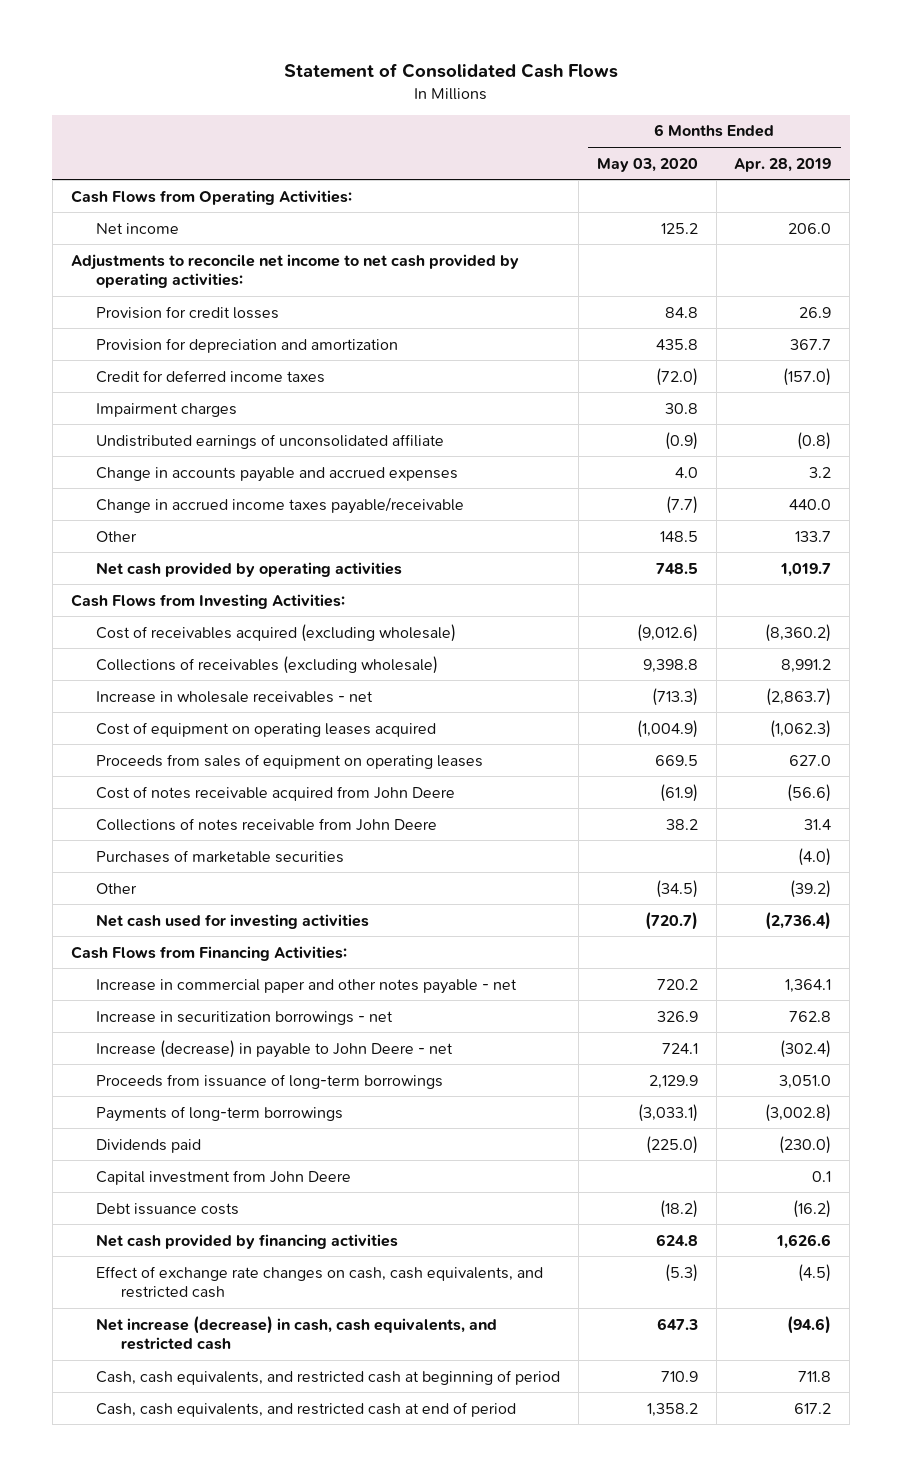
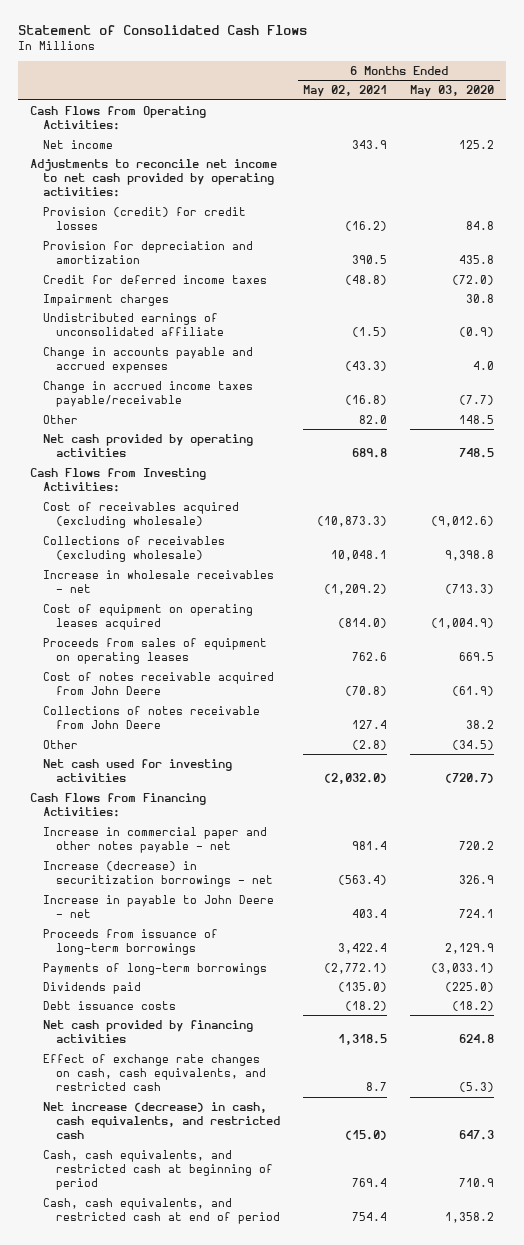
- | 6 Months Ended May 03, 2020 | 6 Months Ended Apr. 28, 2019
+ | 6 Months Ended May 02, 2021 | 6 Months Ended May 03, 2020
- Provision for credit losses | 84.8 | 26.9
+ Provision (credit) for credit losses | (16.2) | 84.8
- Purchases of marketable securities | | (4.0)
- Increase in securitization borrowings - net | 326.9 | 762.8
- Increase (decrease) in payable to John Deere - net | 724.1 | (302.4)
+ Increase (decrease) in securitization borrowings - net | (563.4) | 326.9
+ Increase in payable to John Deere - net | 403.4 | 724.1
- Capital investment from John Deere | | 0.1

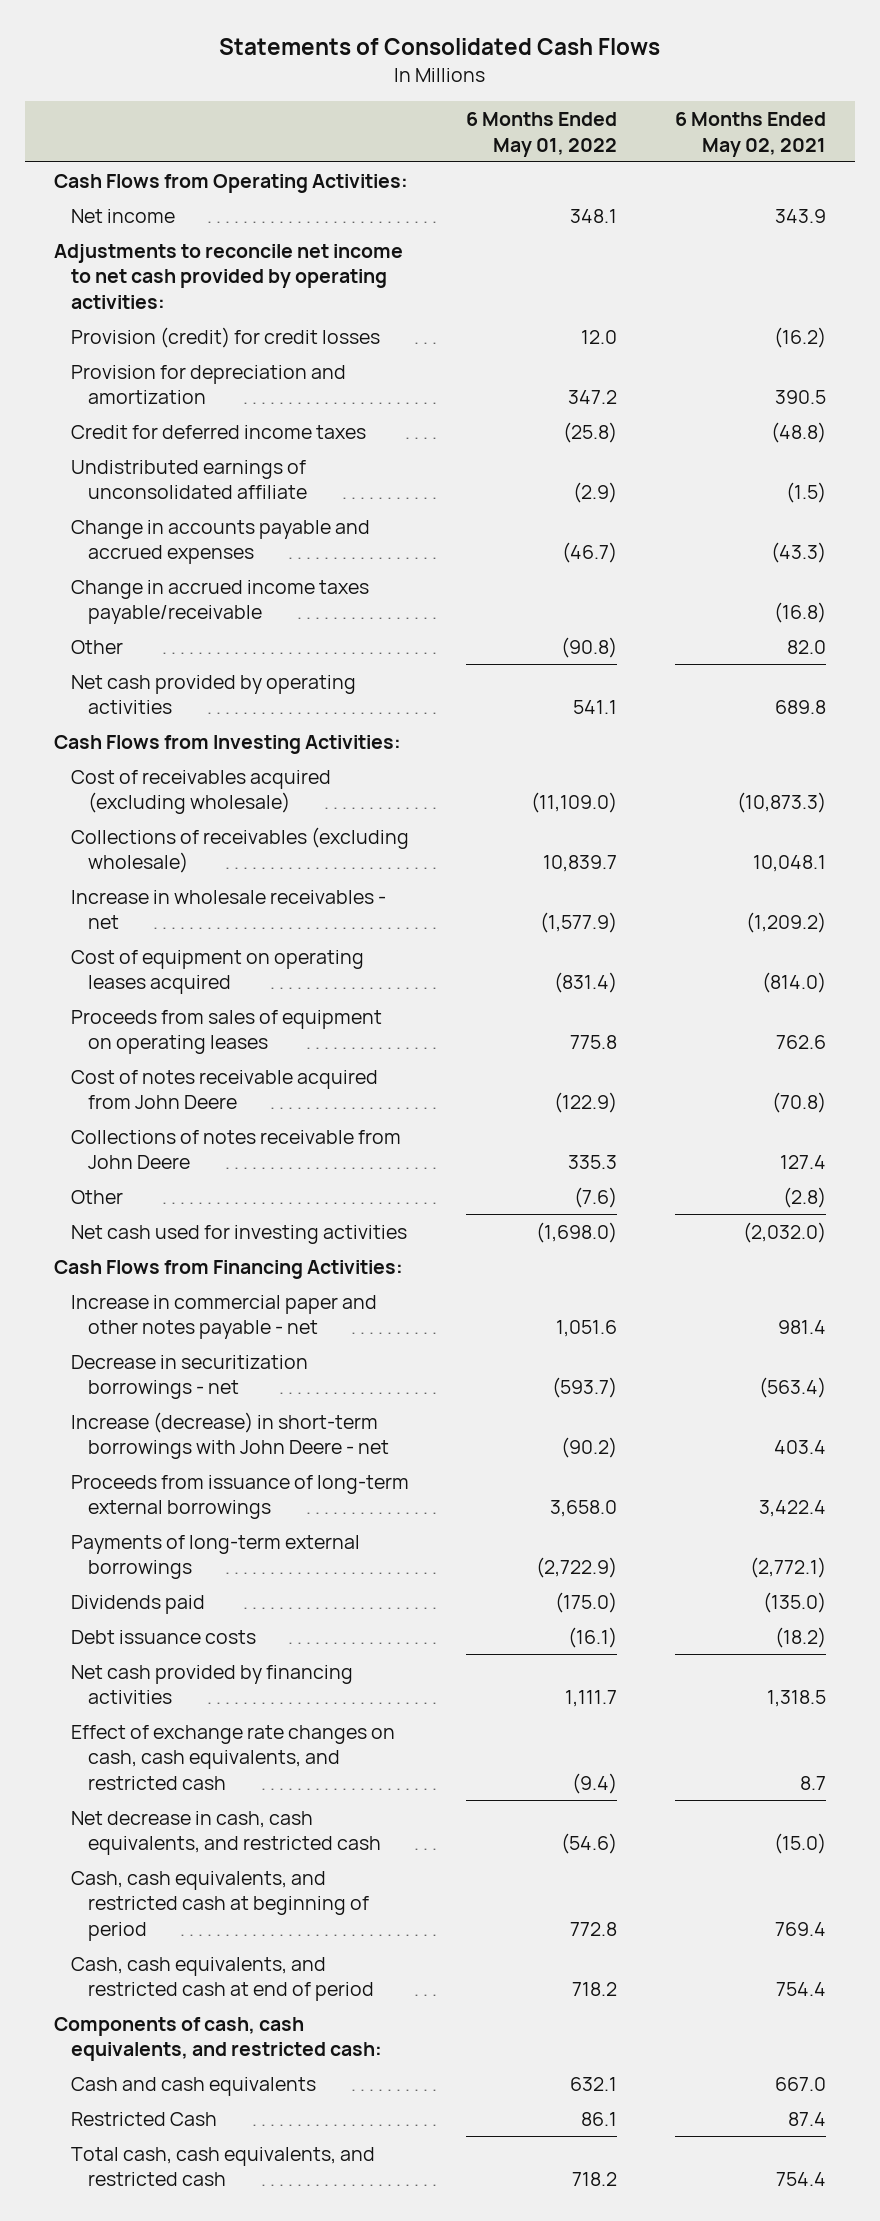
- Statement of Consolidated Cash Flows
+ Statements of Consolidated Cash Flows
- | 6 Months Ended May 02, 2021 | 6 Months Ended May 03, 2020
+ | 6 Months Ended May 01, 2022 | 6 Months Ended May 02, 2021
- Impairment charges | | 30.8
- Increase (decrease) in securitization borrowings - net | (563.4) | 326.9
- Increase in payable to John Deere - net | 403.4 | 724.1
- Proceeds from issuance of long-term borrowings | 3,422.4 | 2,129.9
- Payments of long-term borrowings | (2,772.1) | (3,033.1)
+ Decrease in securitization borrowings - net | (593.7) | (563.4)
+ Increase (decrease) in short-term borrowings with John Deere - net | (90.2) | 403.4
+ Proceeds from issuance of long-term external borrowings | 3,658.0 | 3,422.4
+ Payments of long-term external borrowings | (2,722.9) | (2,772.1)
- Net increase (decrease) in cash, cash equivalents, and restricted cash | (15.0) | 647.3
+ Net decrease in cash, cash equivalents, and restricted cash | (54.6) | (15.0)
+ Components of cash, cash equivalents, and restricted cash:
+ Cash and cash equivalents | 632.1 | 667.0
+ Restricted Cash | 86.1 | 87.4
+ Total cash, cash equivalents, and restricted cash | 718.2 | 754.4

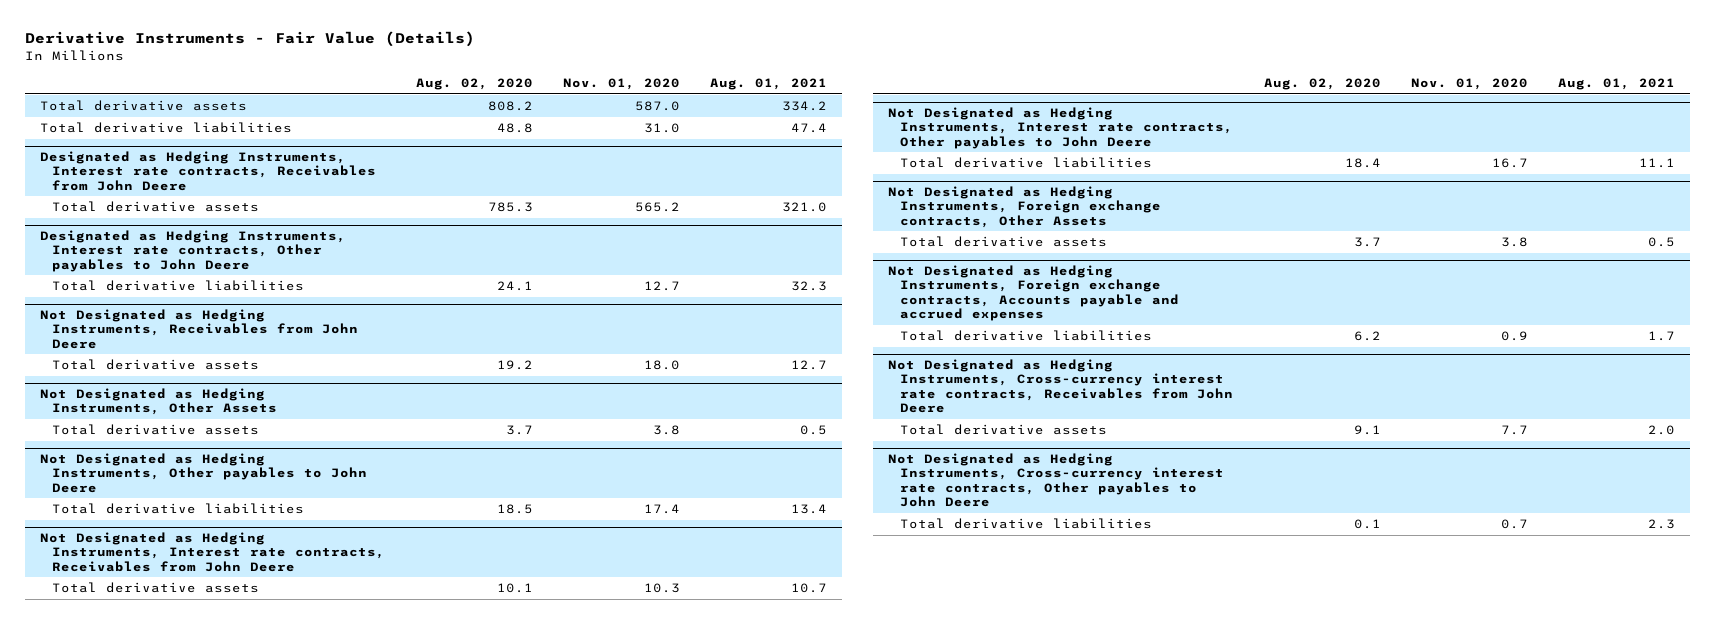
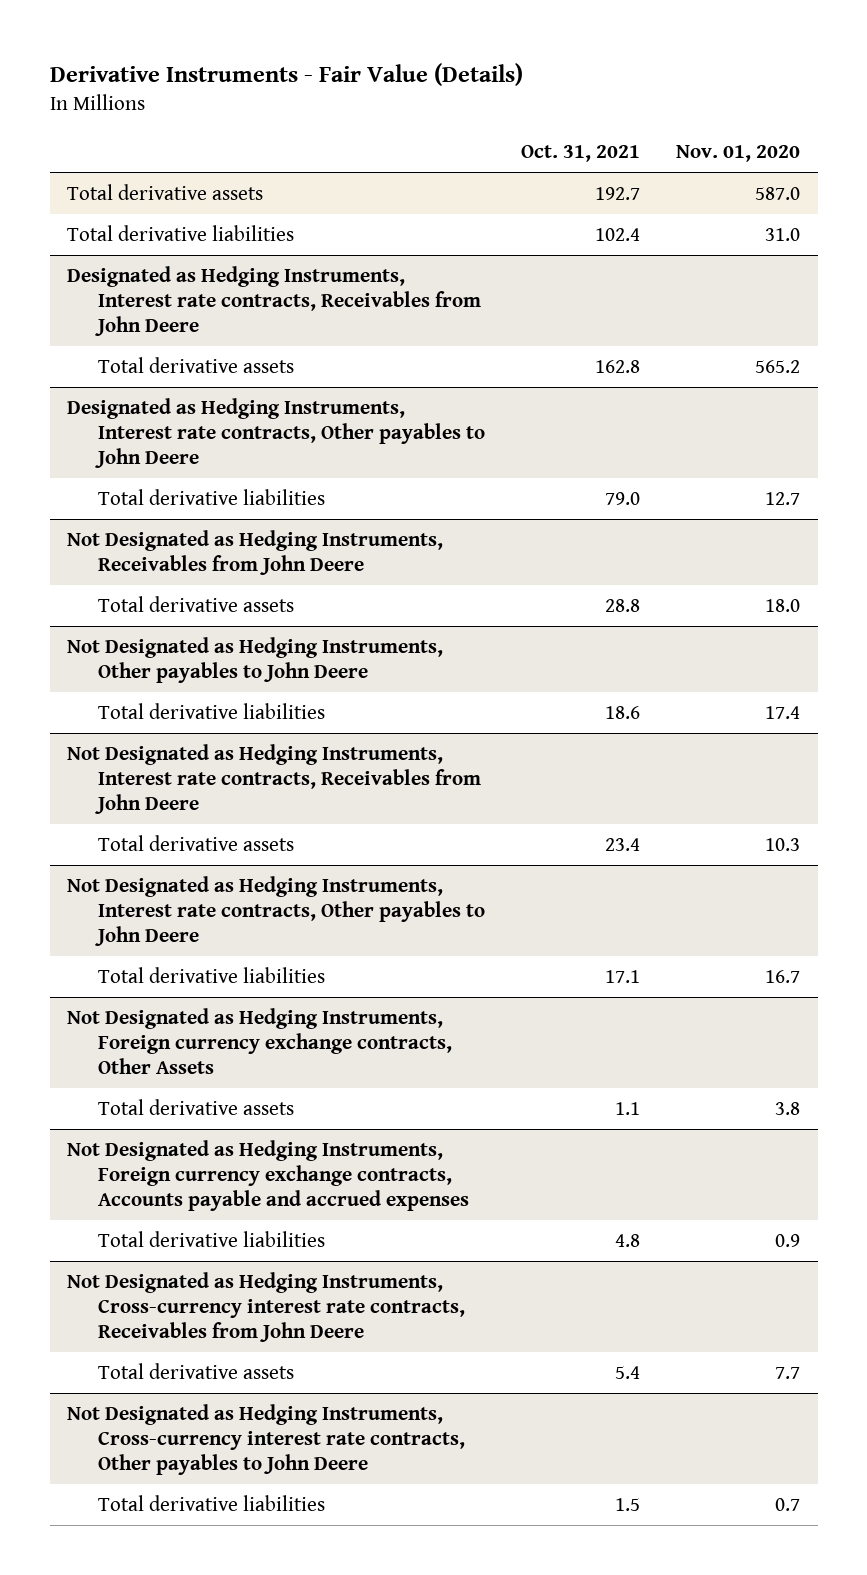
- | Aug. 02, 2020 | Nov. 01, 2020 | Aug. 01, 2021
+ | Oct. 31, 2021 | Nov. 01, 2020
- Not Designated as Hedging Instruments, Other Assets
- Total derivative assets | 3.7 | 3.8 | 0.5
- Not Designated as Hedging Instruments, Foreign exchange contracts, Other Assets
+ Not Designated as Hedging Instruments, Foreign currency exchange contracts, Other Assets
- Not Designated as Hedging Instruments, Foreign exchange contracts, Accounts payable and accrued expenses
+ Not Designated as Hedging Instruments, Foreign currency exchange contracts, Accounts payable and accrued expenses

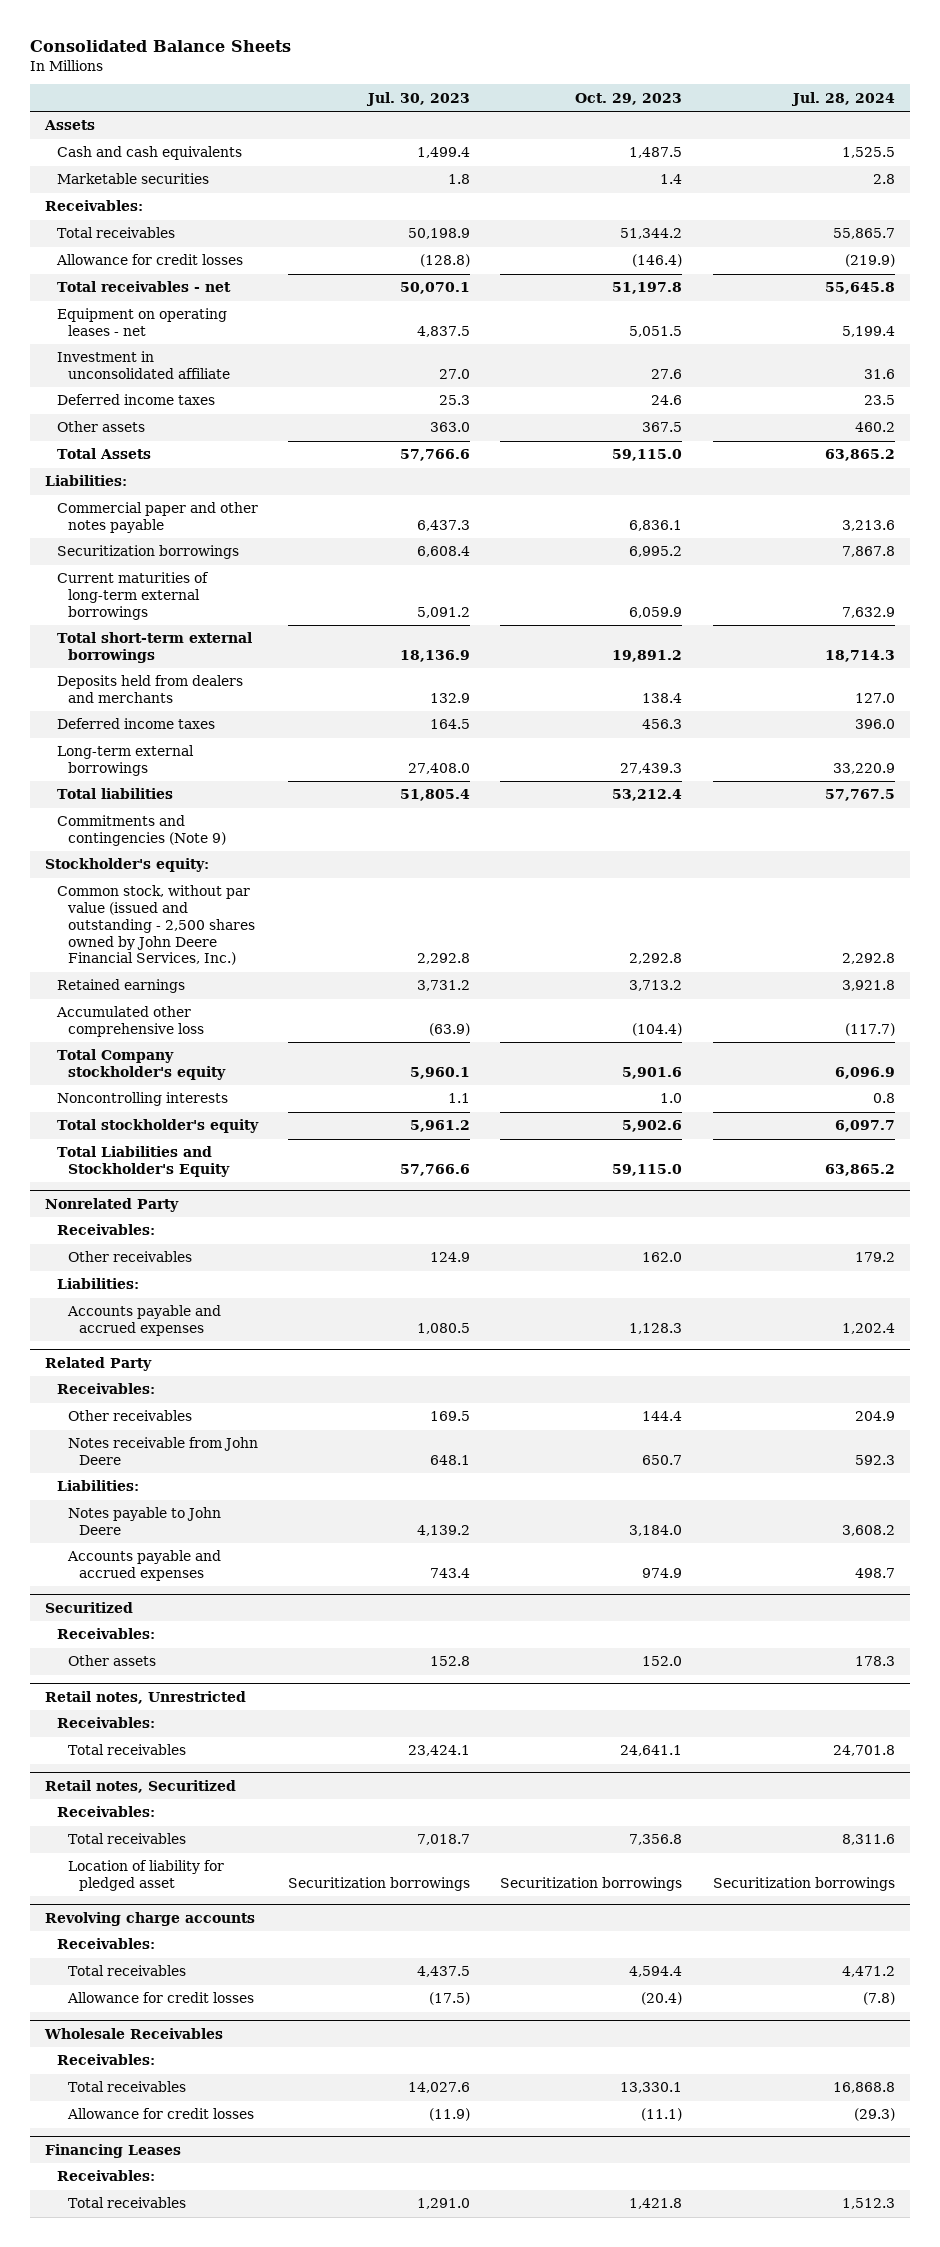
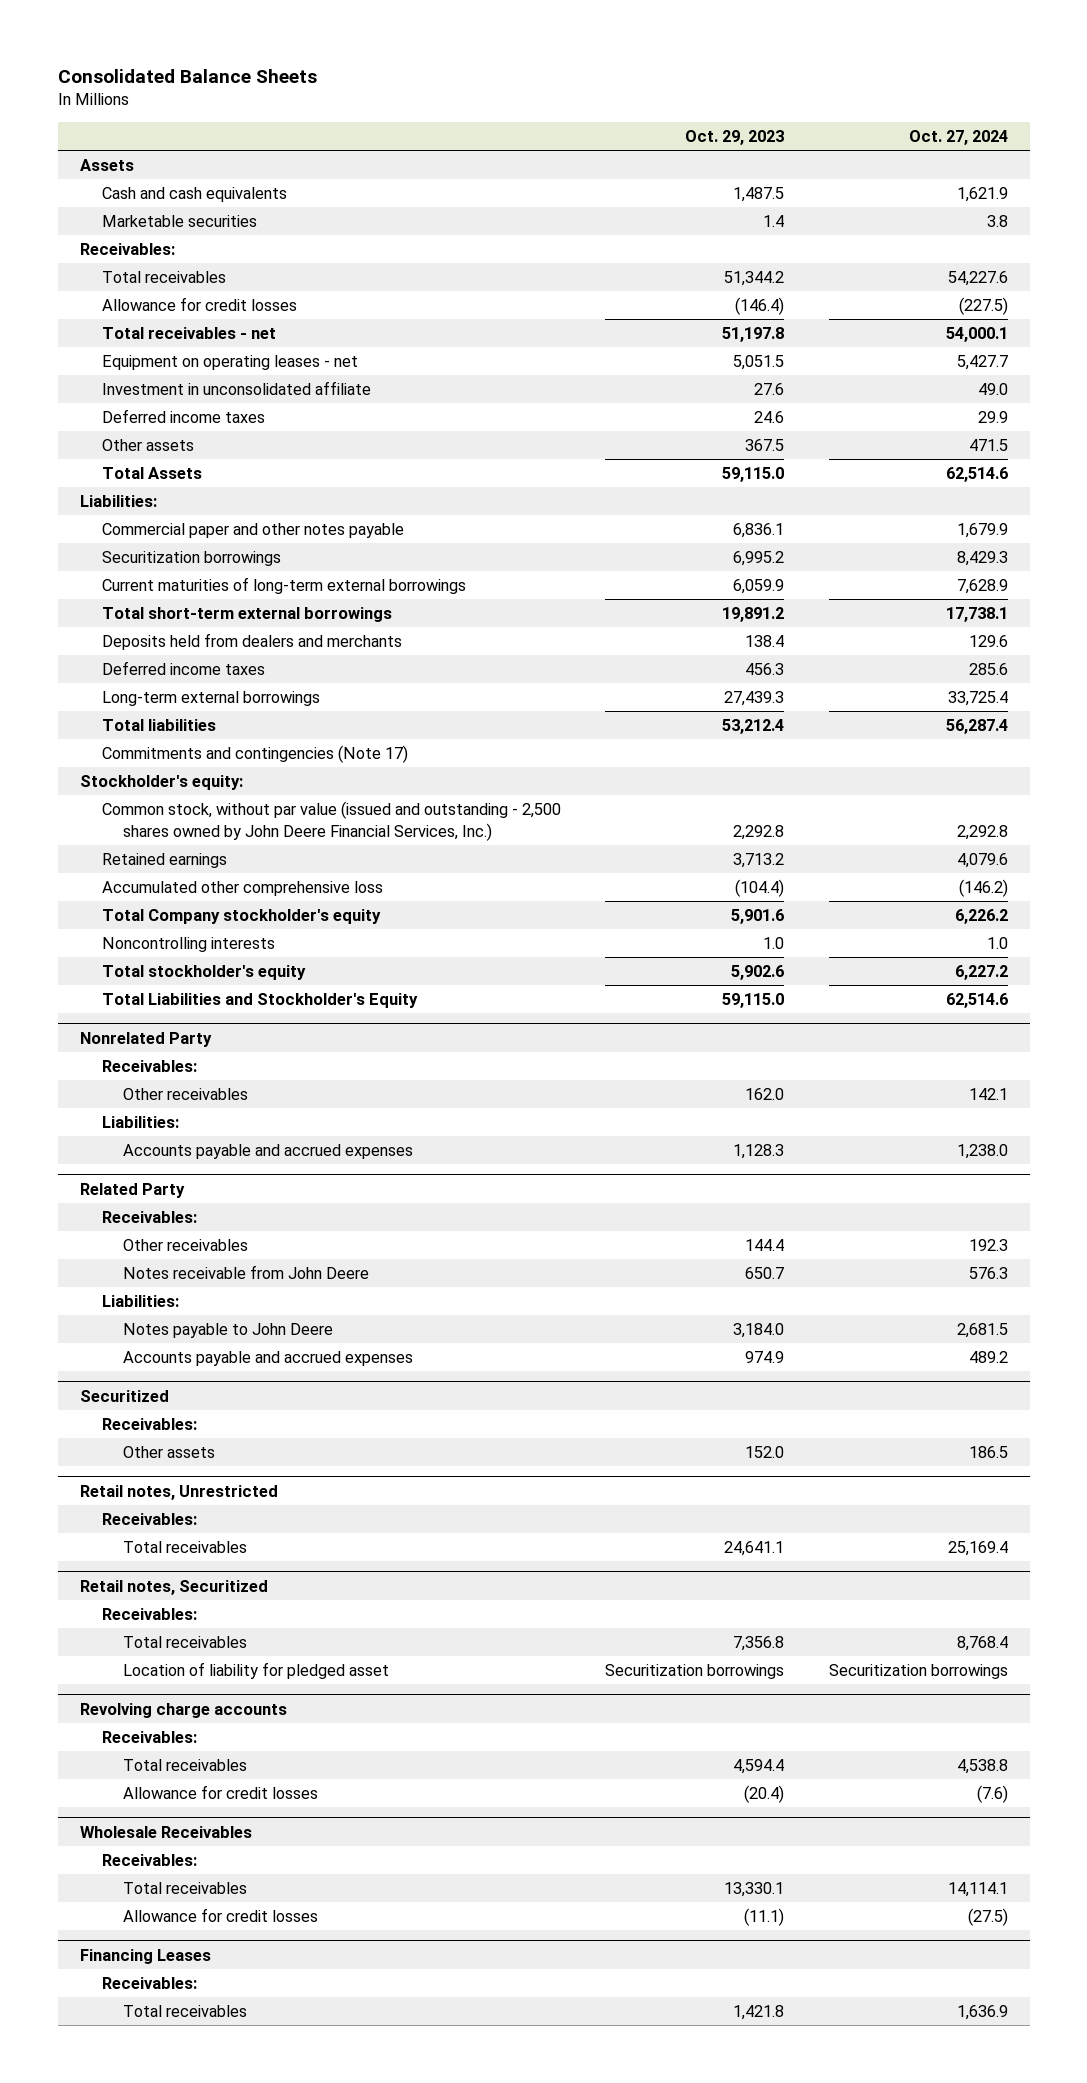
- | Jul. 30, 2023 | Oct. 29, 2023 | Jul. 28, 2024
+ | Oct. 29, 2023 | Oct. 27, 2024
- Commitments and contingencies (Note 9)
+ Commitments and contingencies (Note 17)

